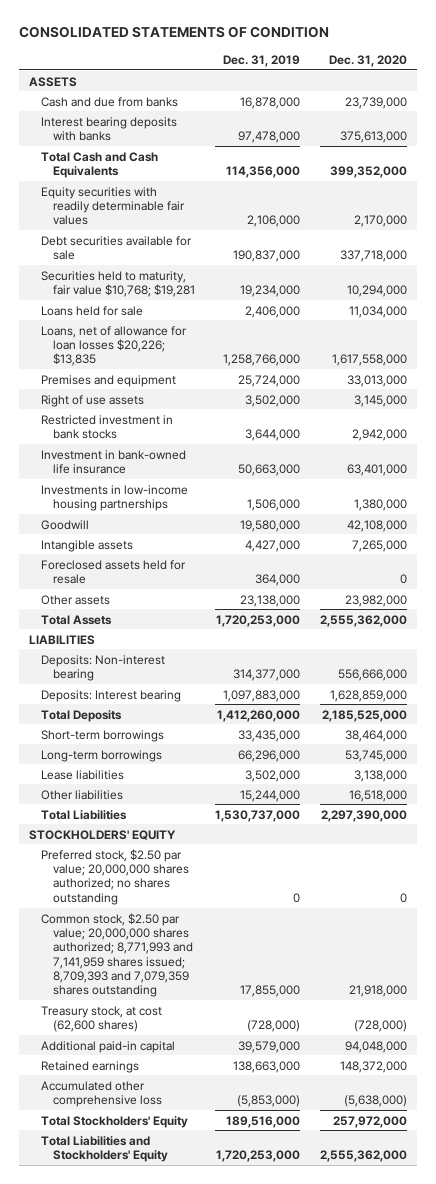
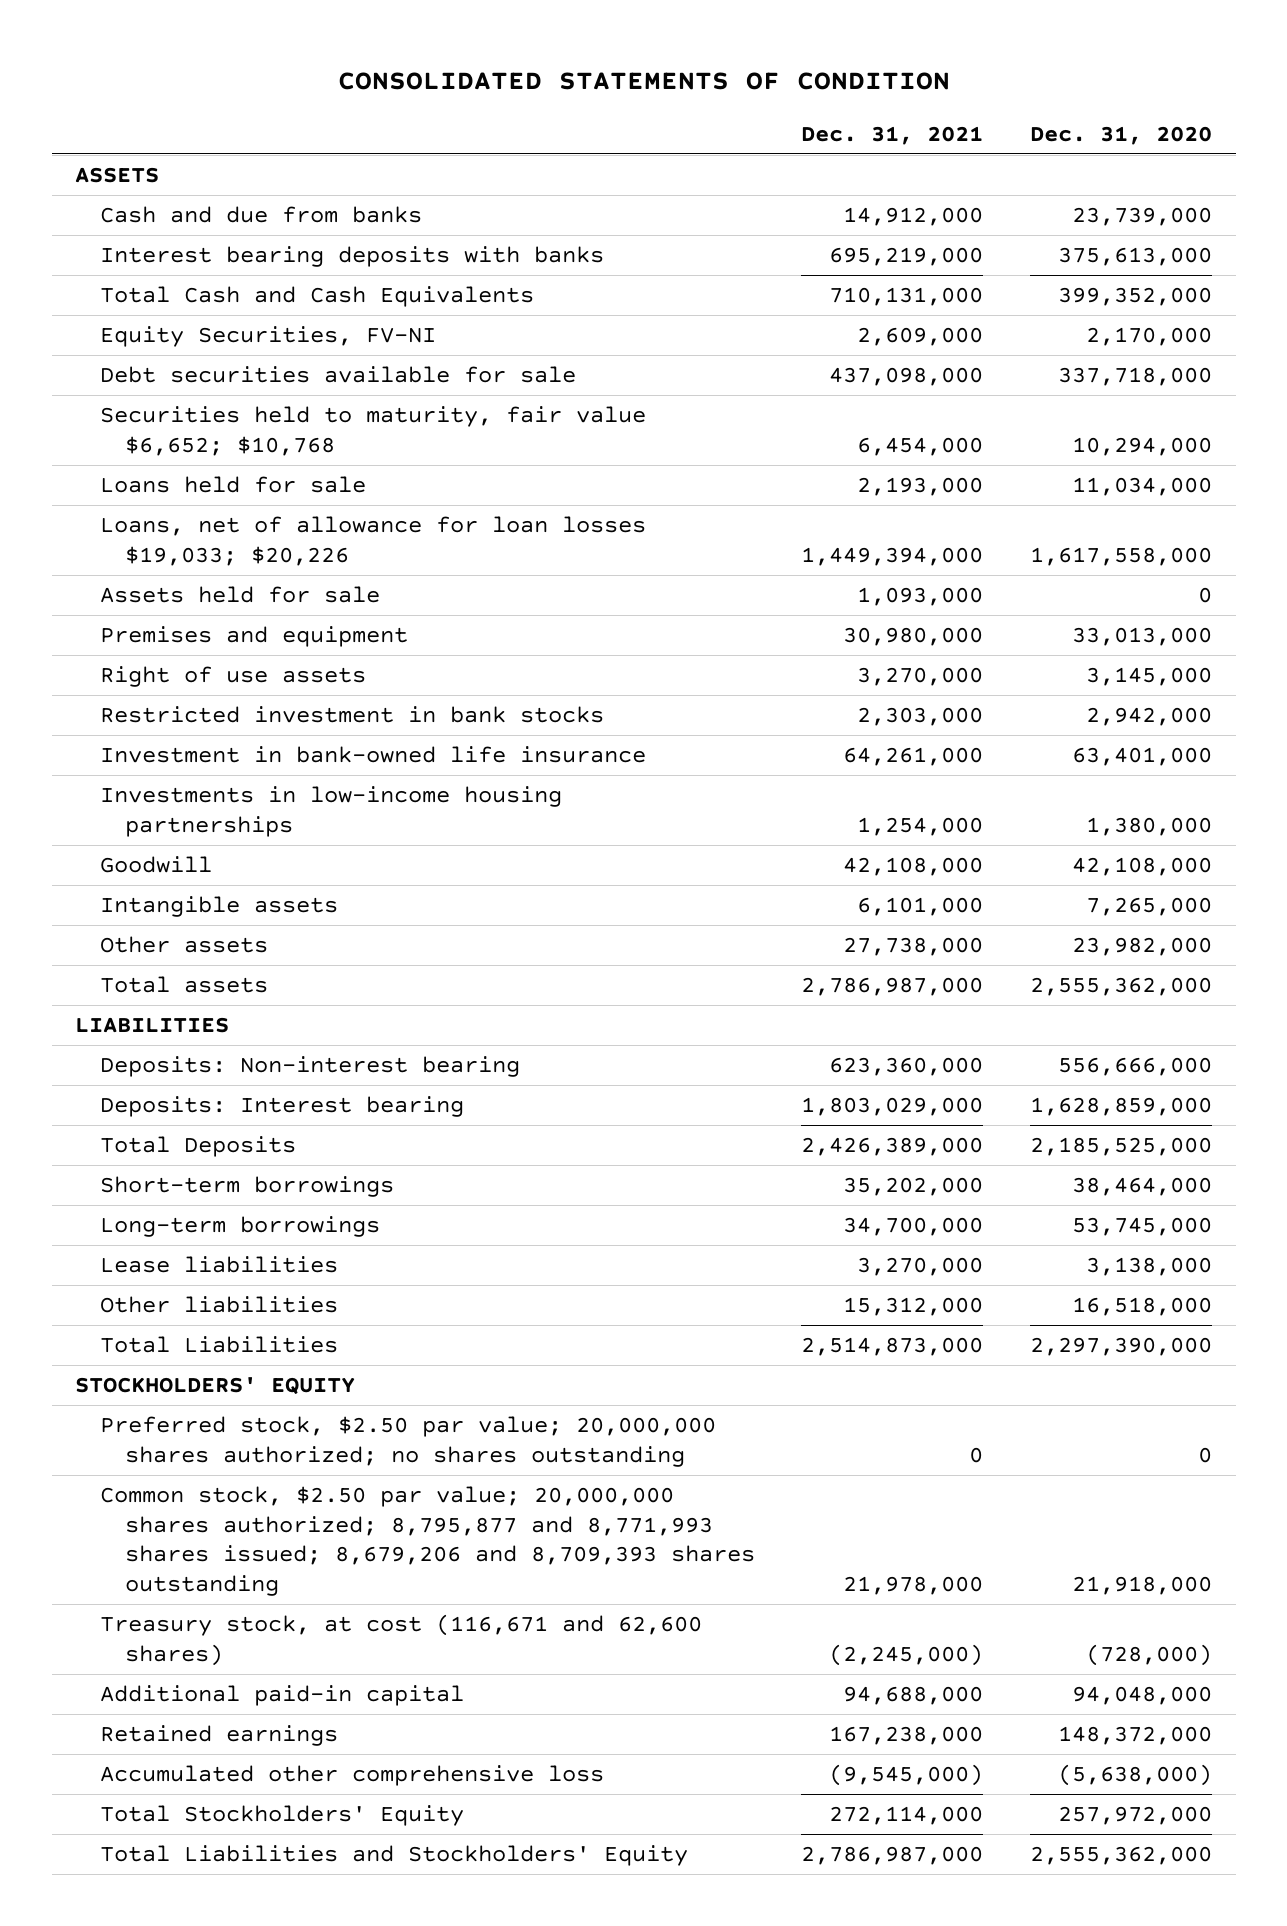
- | Dec. 31, 2019 | Dec. 31, 2020
+ | Dec. 31, 2021 | Dec. 31, 2020
- Equity securities with readily determinable fair values | 2,106,000 | 2,170,000
+ Equity Securities, FV-NI | 2,609,000 | 2,170,000
- Securities held to maturity, fair value $10,768; $19,281 | 19,234,000 | 10,294,000
+ Securities held to maturity, fair value $6,652; $10,768 | 6,454,000 | 10,294,000
- Loans, net of allowance for loan losses $20,226; $13,835 | 1,258,766,000 | 1,617,558,000
+ Loans, net of allowance for loan losses $19,033; $20,226 | 1,449,394,000 | 1,617,558,000
+ Assets held for sale | 1,093,000 | 0
- Foreclosed assets held for resale | 364,000 | 0
- Total Assets | 1,720,253,000 | 2,555,362,000
+ Total assets | 2,786,987,000 | 2,555,362,000
- Common stock, $2.50 par value; 20,000,000 shares authorized; 8,771,993 and 7,141,959 shares issued; 8,709,393 and 7,079,359 shares outstanding | 17,855,000 | 21,918,000
- Treasury stock, at cost (62,600 shares) | (728,000) | (728,000)
+ Common stock, $2.50 par value; 20,000,000 shares authorized; 8,795,877 and 8,771,993 shares issued; 8,679,206 and 8,709,393 shares outstanding | 21,978,000 | 21,918,000
+ Treasury stock, at cost (116,671 and 62,600 shares) | (2,245,000) | (728,000)

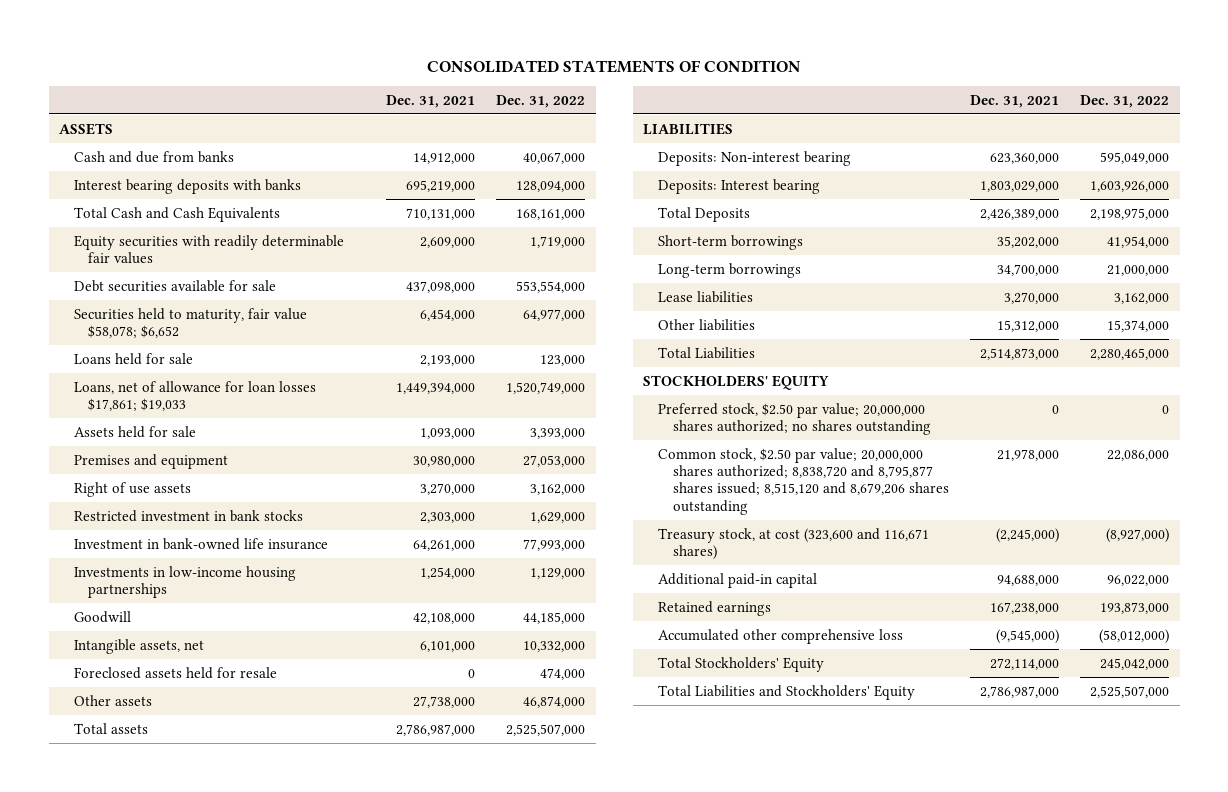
- | Dec. 31, 2021 | Dec. 31, 2020
+ | Dec. 31, 2021 | Dec. 31, 2022
- Equity Securities, FV-NI | 2,609,000 | 2,170,000
+ Equity securities with readily determinable fair values | 2,609,000 | 1,719,000
- Securities held to maturity, fair value $6,652; $10,768 | 6,454,000 | 10,294,000
+ Securities held to maturity, fair value $58,078; $6,652 | 6,454,000 | 64,977,000
- Loans, net of allowance for loan losses $19,033; $20,226 | 1,449,394,000 | 1,617,558,000
+ Loans, net of allowance for loan losses $17,861; $19,033 | 1,449,394,000 | 1,520,749,000
- Intangible assets | 6,101,000 | 7,265,000
+ Intangible assets, net | 6,101,000 | 10,332,000
+ Foreclosed assets held for resale | 0 | 474,000
- Common stock, $2.50 par value; 20,000,000 shares authorized; 8,795,877 and 8,771,993 shares issued; 8,679,206 and 8,709,393 shares outstanding | 21,978,000 | 21,918,000
- Treasury stock, at cost (116,671 and 62,600 shares) | (2,245,000) | (728,000)
+ Common stock, $2.50 par value; 20,000,000 shares authorized; 8,838,720 and 8,795,877 shares issued; 8,515,120 and 8,679,206 shares outstanding | 21,978,000 | 22,086,000
+ Treasury stock, at cost (323,600 and 116,671 shares) | (2,245,000) | (8,927,000)

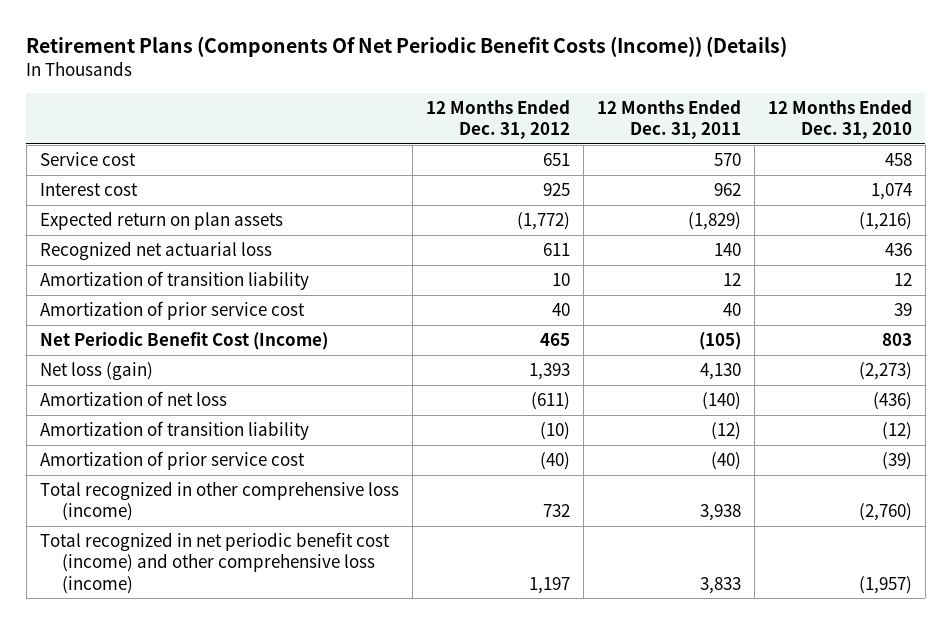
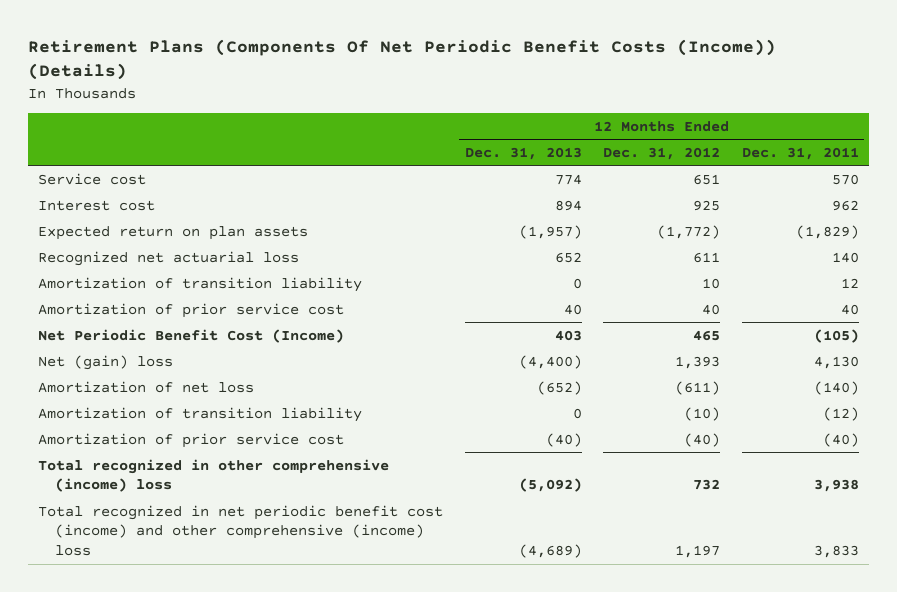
- | 12 Months Ended Dec. 31, 2012 | 12 Months Ended Dec. 31, 2011 | 12 Months Ended Dec. 31, 2010
+ | 12 Months Ended Dec. 31, 2013 | 12 Months Ended Dec. 31, 2012 | 12 Months Ended Dec. 31, 2011
- Net loss (gain) | 1,393 | 4,130 | (2,273)
+ Net (gain) loss | (4,400) | 1,393 | 4,130
- Total recognized in other comprehensive loss (income) | 732 | 3,938 | (2,760)
- Total recognized in net periodic benefit cost (income) and other comprehensive loss (income) | 1,197 | 3,833 | (1,957)
+ Total recognized in other comprehensive (income) loss | (5,092) | 732 | 3,938
+ Total recognized in net periodic benefit cost (income) and other comprehensive (income) loss | (4,689) | 1,197 | 3,833

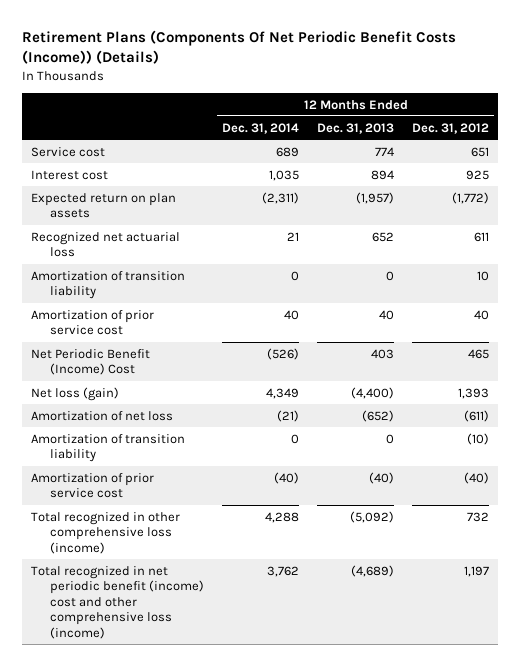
- | 12 Months Ended Dec. 31, 2013 | 12 Months Ended Dec. 31, 2012 | 12 Months Ended Dec. 31, 2011
+ | 12 Months Ended Dec. 31, 2014 | 12 Months Ended Dec. 31, 2013 | 12 Months Ended Dec. 31, 2012
- Net Periodic Benefit Cost (Income) | 403 | 465 | (105)
- Net (gain) loss | (4,400) | 1,393 | 4,130
+ Net Periodic Benefit (Income) Cost | (526) | 403 | 465
+ Net loss (gain) | 4,349 | (4,400) | 1,393
- Total recognized in other comprehensive (income) loss | (5,092) | 732 | 3,938
- Total recognized in net periodic benefit cost (income) and other comprehensive (income) loss | (4,689) | 1,197 | 3,833
+ Total recognized in other comprehensive loss (income) | 4,288 | (5,092) | 732
+ Total recognized in net periodic benefit (income) cost and other comprehensive loss (income) | 3,762 | (4,689) | 1,197

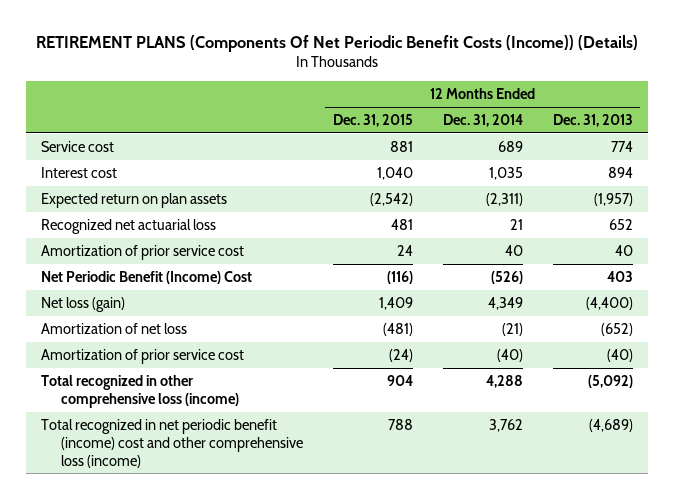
- Retirement Plans (Components Of Net Periodic Benefit Costs (Income)) (Details)
+ RETIREMENT PLANS (Components Of Net Periodic Benefit Costs (Income)) (Details)
- | 12 Months Ended Dec. 31, 2014 | 12 Months Ended Dec. 31, 2013 | 12 Months Ended Dec. 31, 2012
+ | 12 Months Ended Dec. 31, 2015 | 12 Months Ended Dec. 31, 2014 | 12 Months Ended Dec. 31, 2013
- Amortization of transition liability | 0 | 0 | 10
- Amortization of transition liability | 0 | 0 | (10)

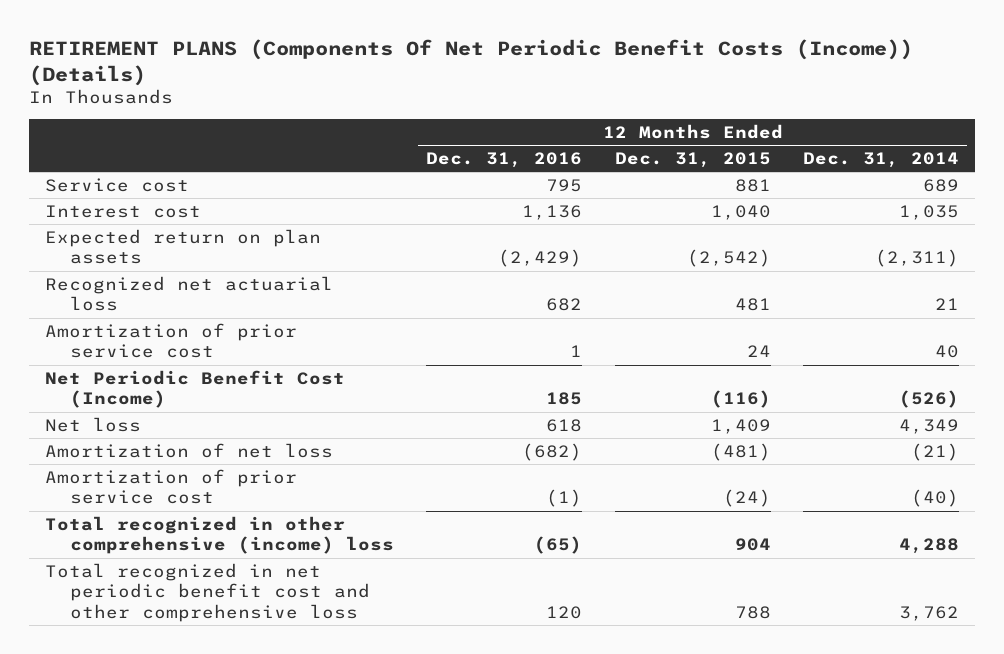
- | 12 Months Ended Dec. 31, 2015 | 12 Months Ended Dec. 31, 2014 | 12 Months Ended Dec. 31, 2013
+ | 12 Months Ended Dec. 31, 2016 | 12 Months Ended Dec. 31, 2015 | 12 Months Ended Dec. 31, 2014
- Net Periodic Benefit (Income) Cost | (116) | (526) | 403
- Net loss (gain) | 1,409 | 4,349 | (4,400)
+ Net Periodic Benefit Cost (Income) | 185 | (116) | (526)
+ Net loss | 618 | 1,409 | 4,349
- Total recognized in other comprehensive loss (income) | 904 | 4,288 | (5,092)
- Total recognized in net periodic benefit (income) cost and other comprehensive loss (income) | 788 | 3,762 | (4,689)
+ Total recognized in other comprehensive (income) loss | (65) | 904 | 4,288
+ Total recognized in net periodic benefit cost and other comprehensive loss | 120 | 788 | 3,762

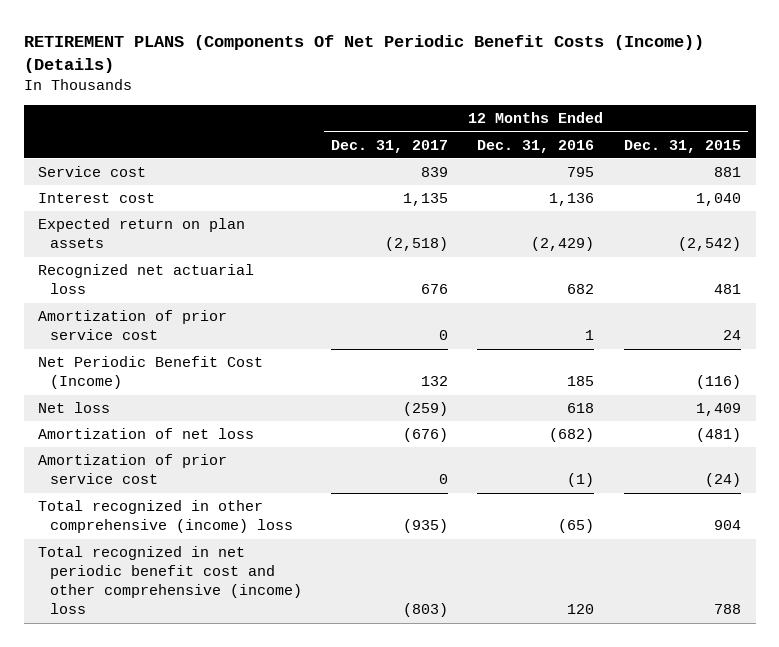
- | 12 Months Ended Dec. 31, 2016 | 12 Months Ended Dec. 31, 2015 | 12 Months Ended Dec. 31, 2014
+ | 12 Months Ended Dec. 31, 2017 | 12 Months Ended Dec. 31, 2016 | 12 Months Ended Dec. 31, 2015
- Total recognized in net periodic benefit cost and other comprehensive loss | 120 | 788 | 3,762
+ Total recognized in net periodic benefit cost and other comprehensive (income) loss | (803) | 120 | 788

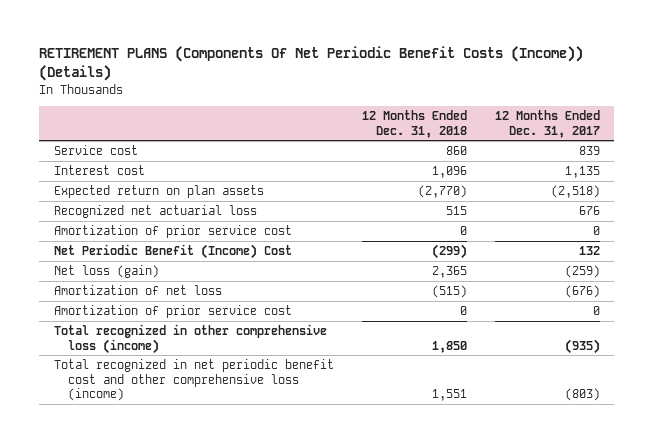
- | 12 Months Ended Dec. 31, 2017 | 12 Months Ended Dec. 31, 2016 | 12 Months Ended Dec. 31, 2015
+ | 12 Months Ended Dec. 31, 2018 | 12 Months Ended Dec. 31, 2017
- Net Periodic Benefit Cost (Income) | 132 | 185 | (116)
- Net loss | (259) | 618 | 1,409
+ Net Periodic Benefit (Income) Cost | (299) | 132
+ Net loss (gain) | 2,365 | (259)
- Total recognized in other comprehensive (income) loss | (935) | (65) | 904
- Total recognized in net periodic benefit cost and other comprehensive (income) loss | (803) | 120 | 788
+ Total recognized in other comprehensive loss (income) | 1,850 | (935)
+ Total recognized in net periodic benefit cost and other comprehensive loss (income) | 1,551 | (803)

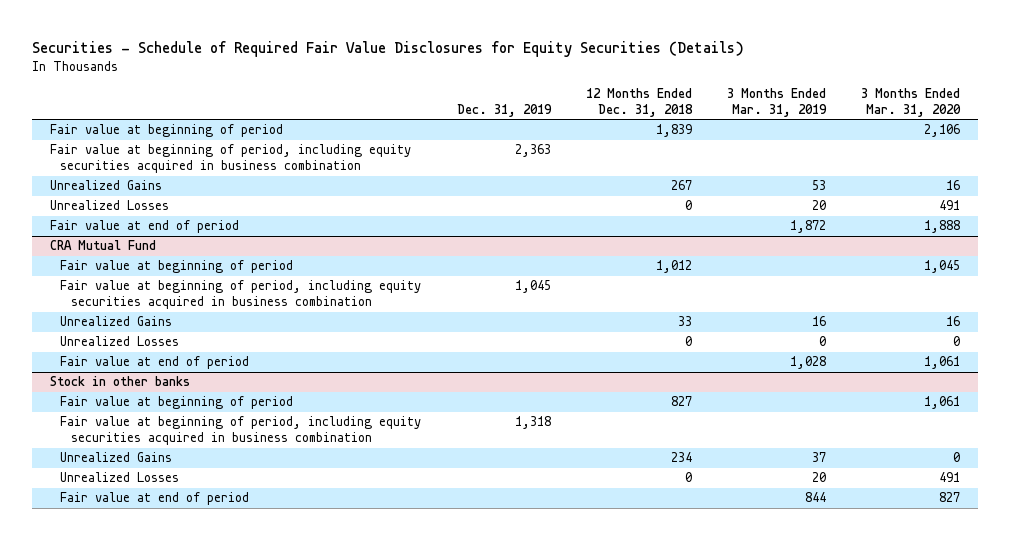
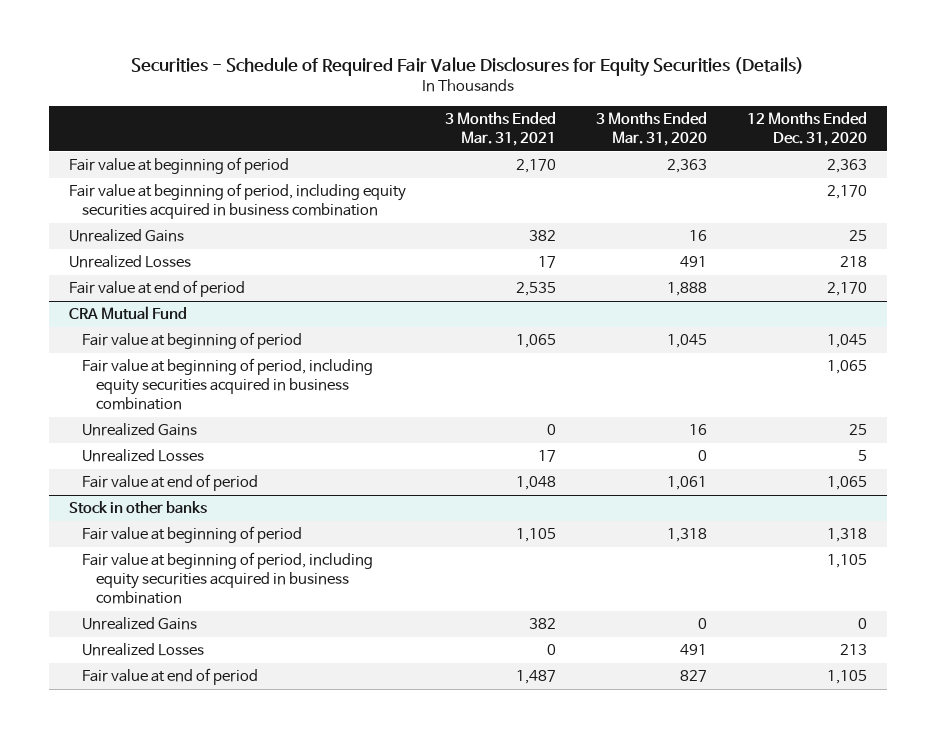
- | Dec. 31, 2019 | 12 Months Ended Dec. 31, 2018 | 3 Months Ended Mar. 31, 2019 | 3 Months Ended Mar. 31, 2020
+ | 3 Months Ended Mar. 31, 2021 | 3 Months Ended Mar. 31, 2020 | 12 Months Ended Dec. 31, 2020
- Fair value at beginning of period | | 1,839 | | 2,106
+ Fair value at beginning of period | 2,170 | 2,363 | 2,363
@ Stock in other banks
- Fair value at beginning of period | | 827 | | 1,061
+ Fair value at beginning of period | 1,105 | 1,318 | 1,318

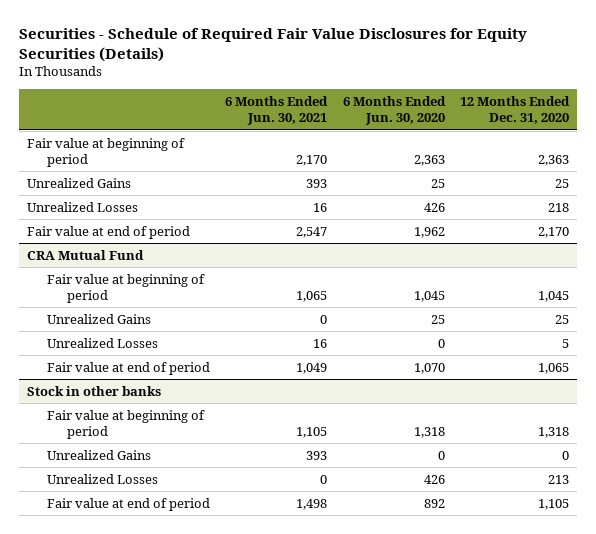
- | 3 Months Ended Mar. 31, 2021 | 3 Months Ended Mar. 31, 2020 | 12 Months Ended Dec. 31, 2020
+ | 6 Months Ended Jun. 30, 2021 | 6 Months Ended Jun. 30, 2020 | 12 Months Ended Dec. 31, 2020
- Fair value at beginning of period, including equity securities acquired in business combination | | | 2,170
@ CRA Mutual Fund
- Fair value at beginning of period, including equity securities acquired in business combination | | | 1,065
@ Stock in other banks
- Fair value at beginning of period, including equity securities acquired in business combination | | | 1,105

